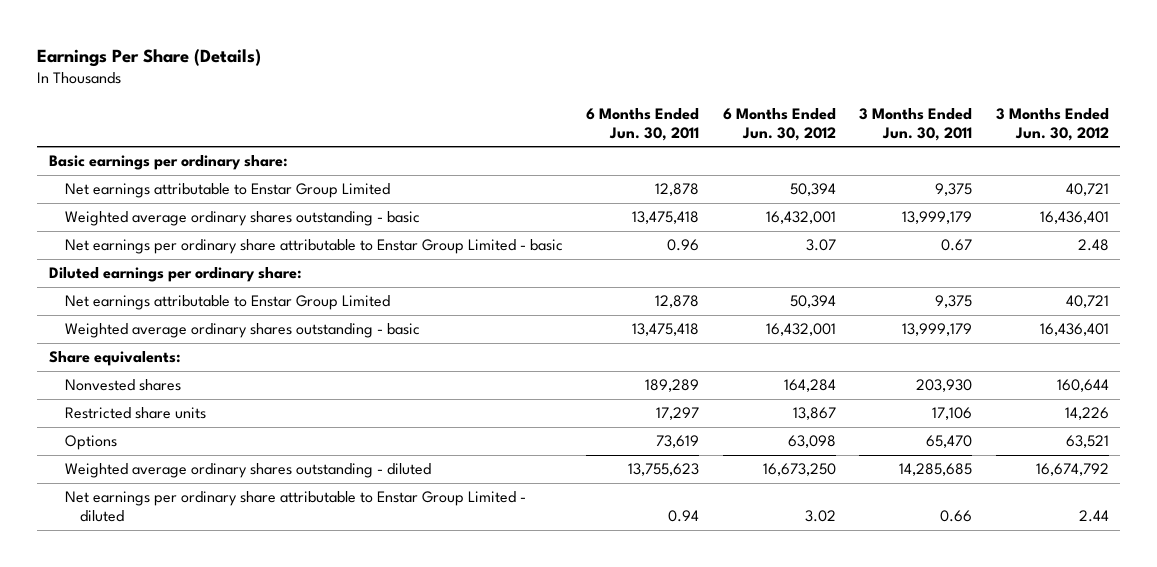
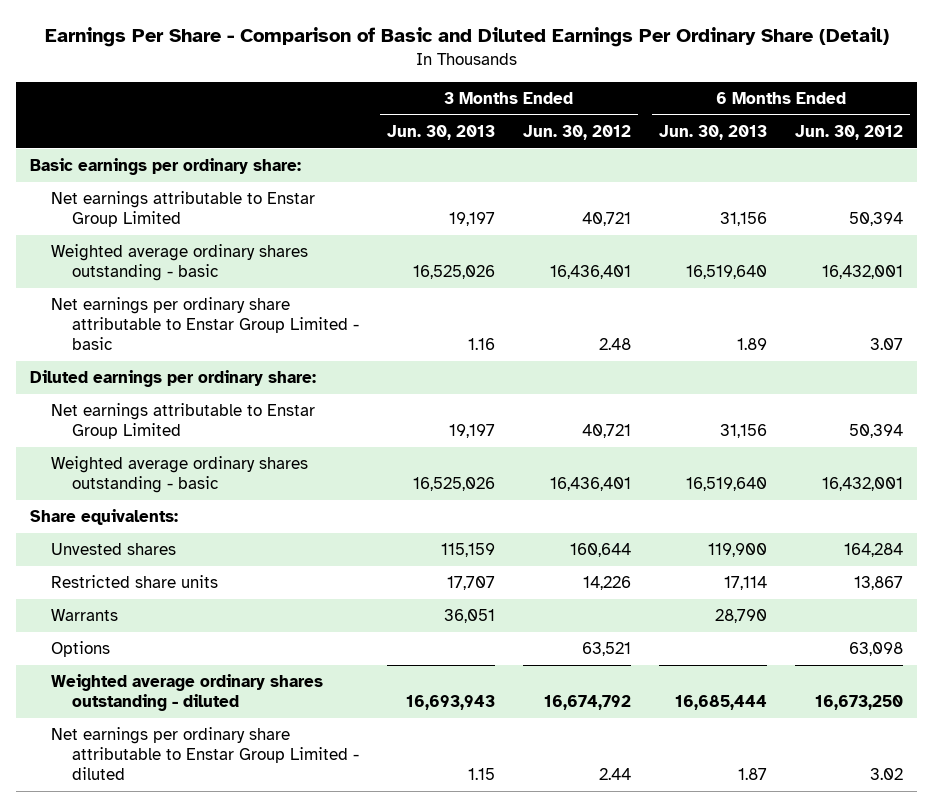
- Earnings Per Share (Details)
+ Earnings Per Share - Comparison of Basic and Diluted Earnings Per Ordinary Share (Detail)
- | 6 Months Ended Jun. 30, 2011 | 6 Months Ended Jun. 30, 2012 | 3 Months Ended Jun. 30, 2011 | 3 Months Ended Jun. 30, 2012
+ | 3 Months Ended Jun. 30, 2013 | 3 Months Ended Jun. 30, 2012 | 6 Months Ended Jun. 30, 2013 | 6 Months Ended Jun. 30, 2012
- Nonvested shares | 189,289 | 164,284 | 203,930 | 160,644
+ Unvested shares | 115,159 | 160,644 | 119,900 | 164,284
+ Warrants | 36,051 | | 28,790 |

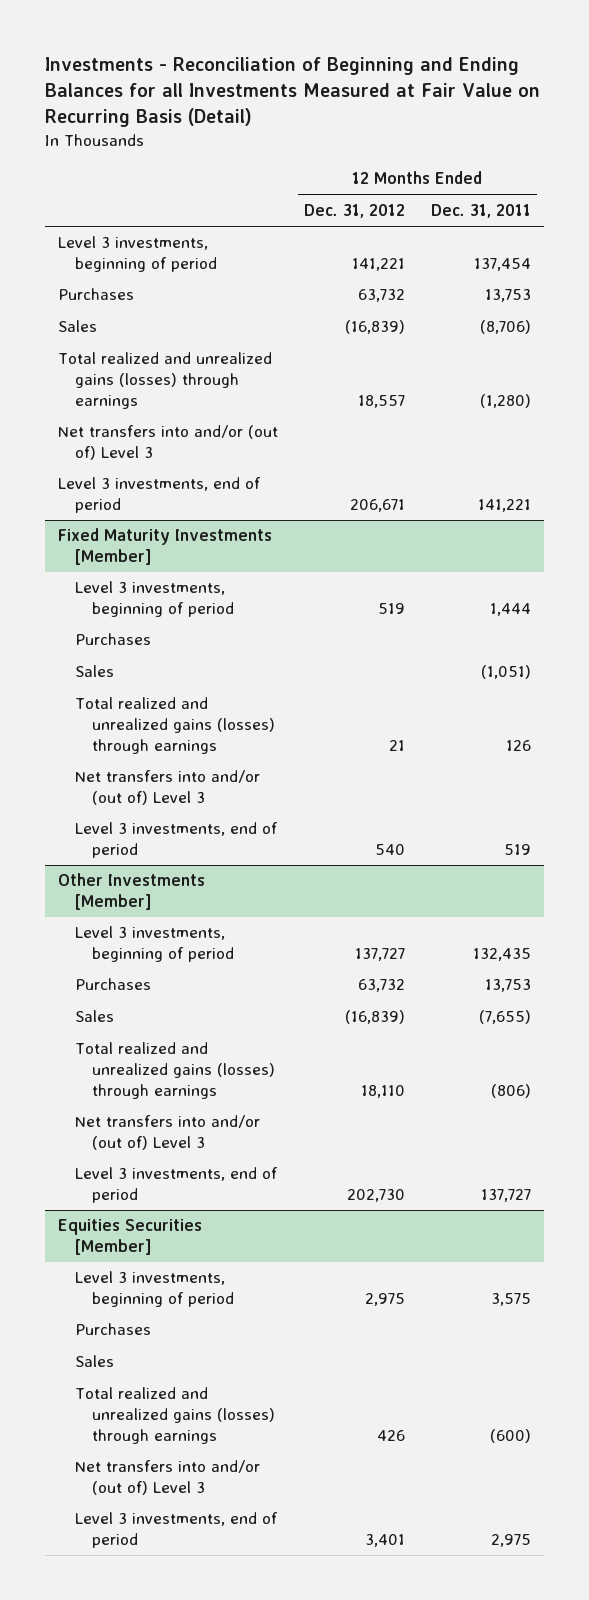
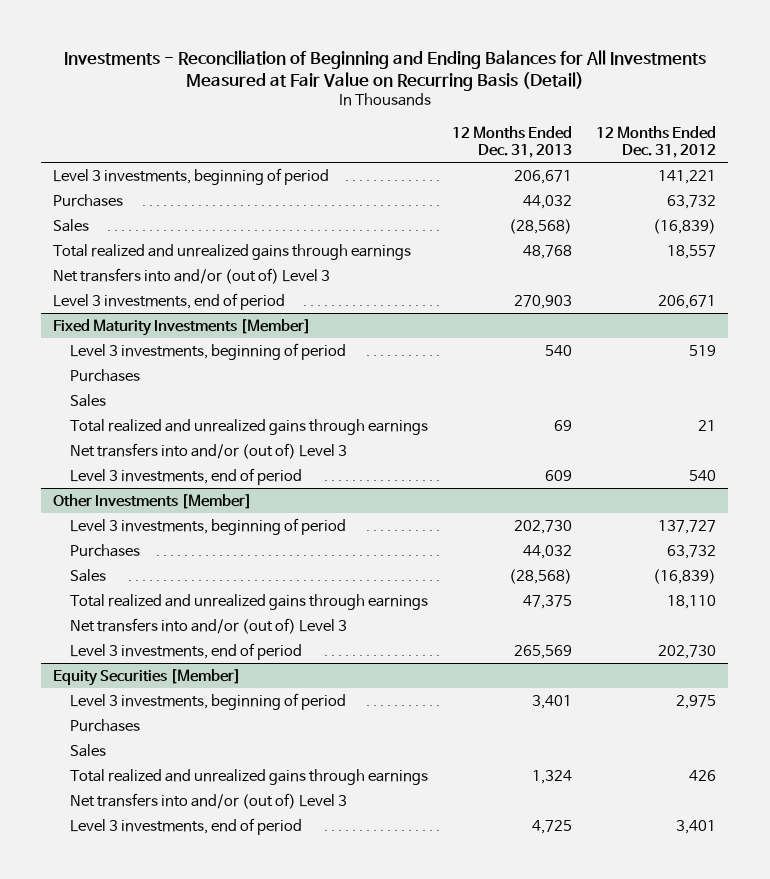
- Investments - Reconciliation of Beginning and Ending Balances for all Investments Measured at Fair Value on Recurring Basis (Detail)
+ Investments - Reconciliation of Beginning and Ending Balances for All Investments Measured at Fair Value on Recurring Basis (Detail)
- | 12 Months Ended Dec. 31, 2012 | 12 Months Ended Dec. 31, 2011
+ | 12 Months Ended Dec. 31, 2013 | 12 Months Ended Dec. 31, 2012
- Total realized and unrealized gains (losses) through earnings | 18,557 | (1,280)
+ Total realized and unrealized gains through earnings | 48,768 | 18,557
@ Fixed Maturity Investments [Member]
- Total realized and unrealized gains (losses) through earnings | 21 | 126
+ Total realized and unrealized gains through earnings | 69 | 21
@ Other Investments [Member]
- Total realized and unrealized gains (losses) through earnings | 18,110 | (806)
+ Total realized and unrealized gains through earnings | 47,375 | 18,110
- Equities Securities [Member]
+ Equity Securities [Member]
- Total realized and unrealized gains (losses) through earnings | 426 | (600)
+ Total realized and unrealized gains through earnings | 1,324 | 426

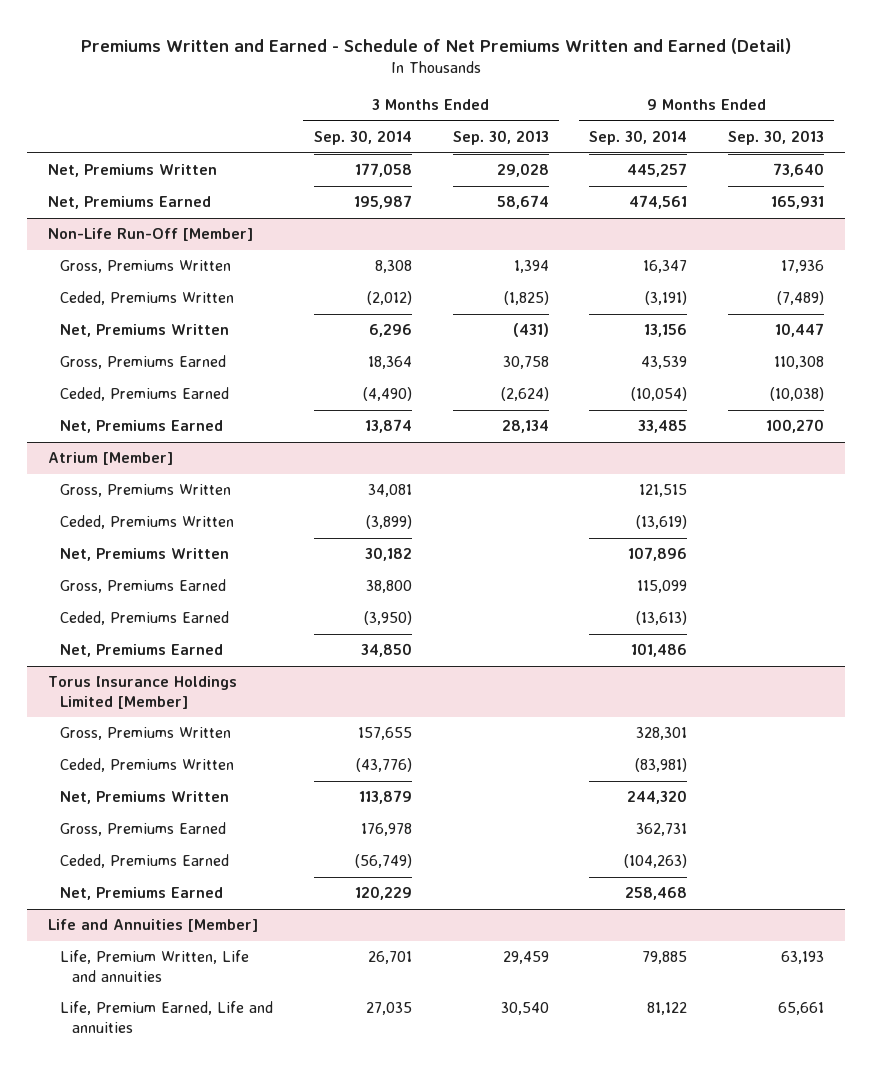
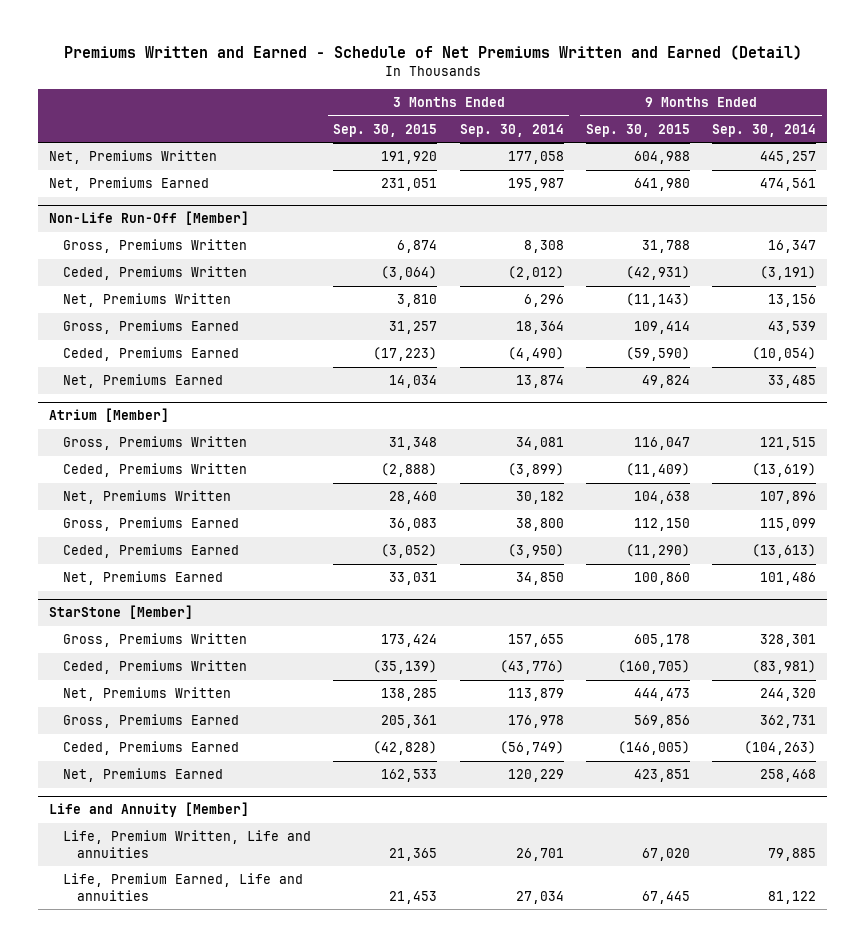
- | 3 Months Ended Sep. 30, 2014 | 3 Months Ended Sep. 30, 2013 | 9 Months Ended Sep. 30, 2014 | 9 Months Ended Sep. 30, 2013
+ | 3 Months Ended Sep. 30, 2015 | 3 Months Ended Sep. 30, 2014 | 9 Months Ended Sep. 30, 2015 | 9 Months Ended Sep. 30, 2014
- Torus Insurance Holdings Limited [Member]
+ StarStone [Member]
- Life and Annuities [Member]
+ Life and Annuity [Member]
- Life, Premium Earned, Life and annuities | 27,035 | 30,540 | 81,122 | 65,661
+ Life, Premium Earned, Life and annuities | 21,453 | 27,034 | 67,445 | 81,122

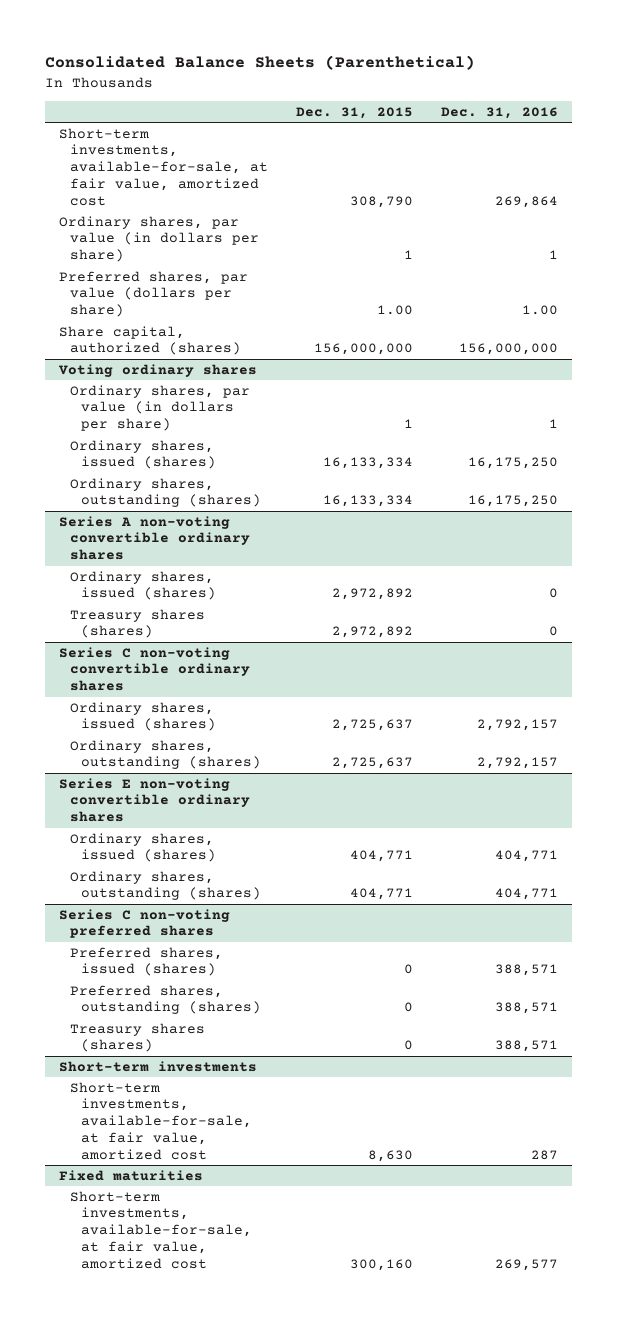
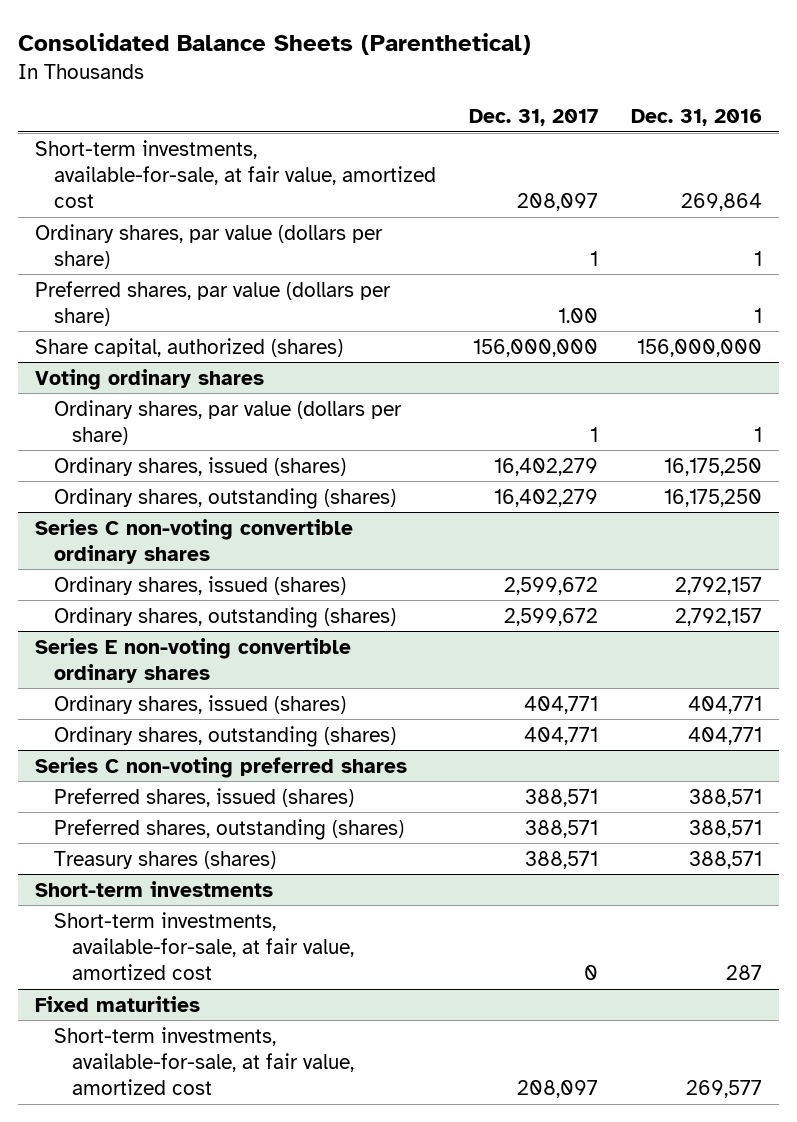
- | Dec. 31, 2015 | Dec. 31, 2016
+ | Dec. 31, 2017 | Dec. 31, 2016
- Ordinary shares, par value (in dollars per share) | 1 | 1
- Preferred shares, par value (dollars per share) | 1.00 | 1.00
+ Ordinary shares, par value (dollars per share) | 1 | 1
+ Preferred shares, par value (dollars per share) | 1.00 | 1
@ Voting ordinary shares
- Ordinary shares, par value (in dollars per share) | 1 | 1
+ Ordinary shares, par value (dollars per share) | 1 | 1
- Series A non-voting convertible ordinary shares
- Ordinary shares, issued (shares) | 2,972,892 | 0
- Treasury shares (shares) | 2,972,892 | 0

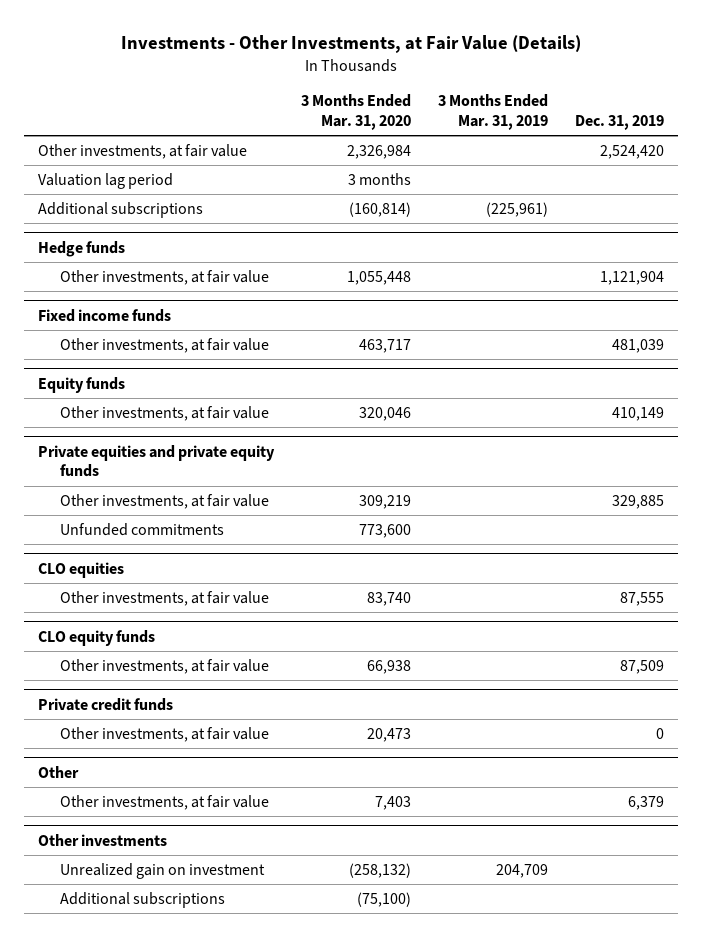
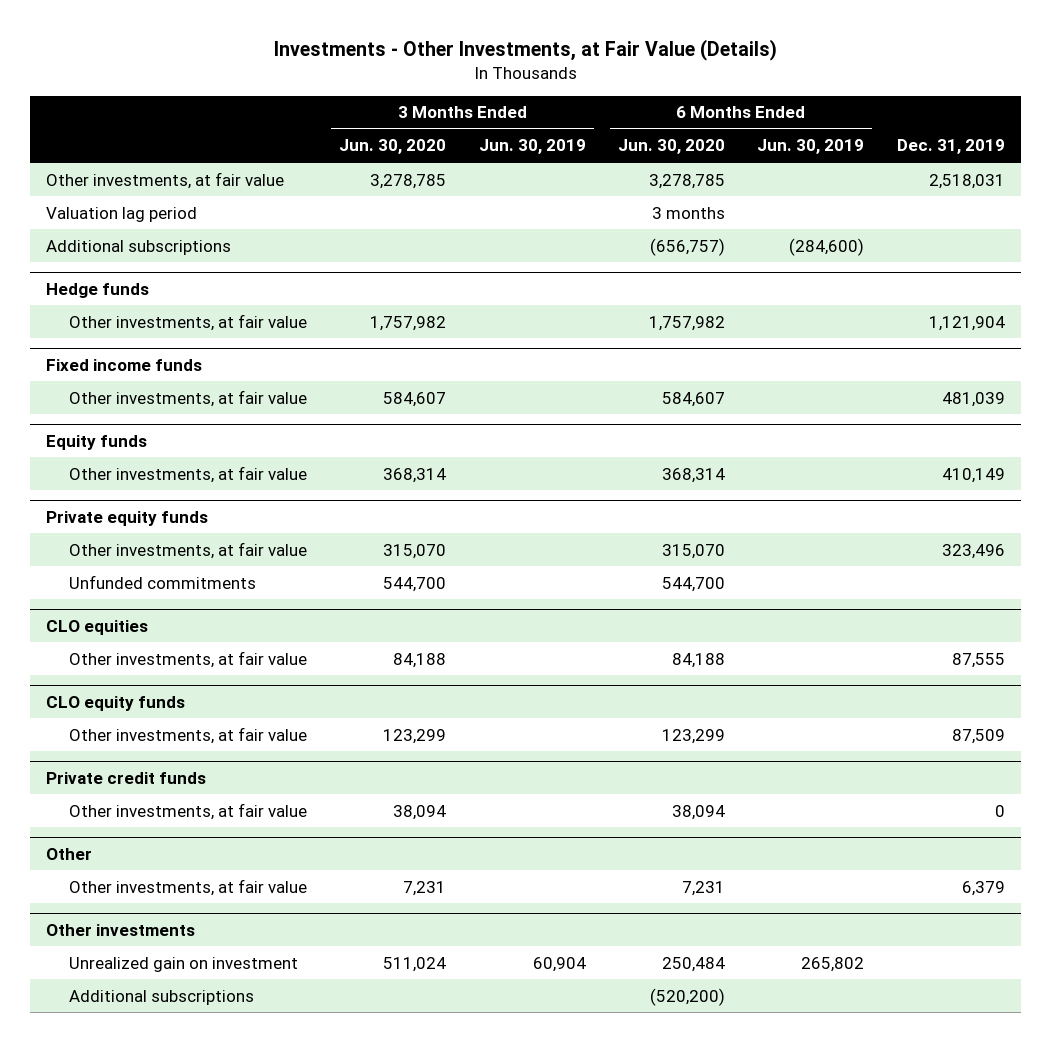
- | 3 Months Ended Mar. 31, 2020 | 3 Months Ended Mar. 31, 2019 | Dec. 31, 2019
+ | 3 Months Ended Jun. 30, 2020 | 3 Months Ended Jun. 30, 2019 | 6 Months Ended Jun. 30, 2020 | 6 Months Ended Jun. 30, 2019 | Dec. 31, 2019
- Other investments, at fair value | 2,326,984 | | 2,524,420
+ Other investments, at fair value | 3,278,785 | | 3,278,785 | | 2,518,031
- Private equities and private equity funds
- Other investments, at fair value | 309,219 | | 329,885
+ Private equity funds
+ Other investments, at fair value | 315,070 | | 315,070 | | 323,496

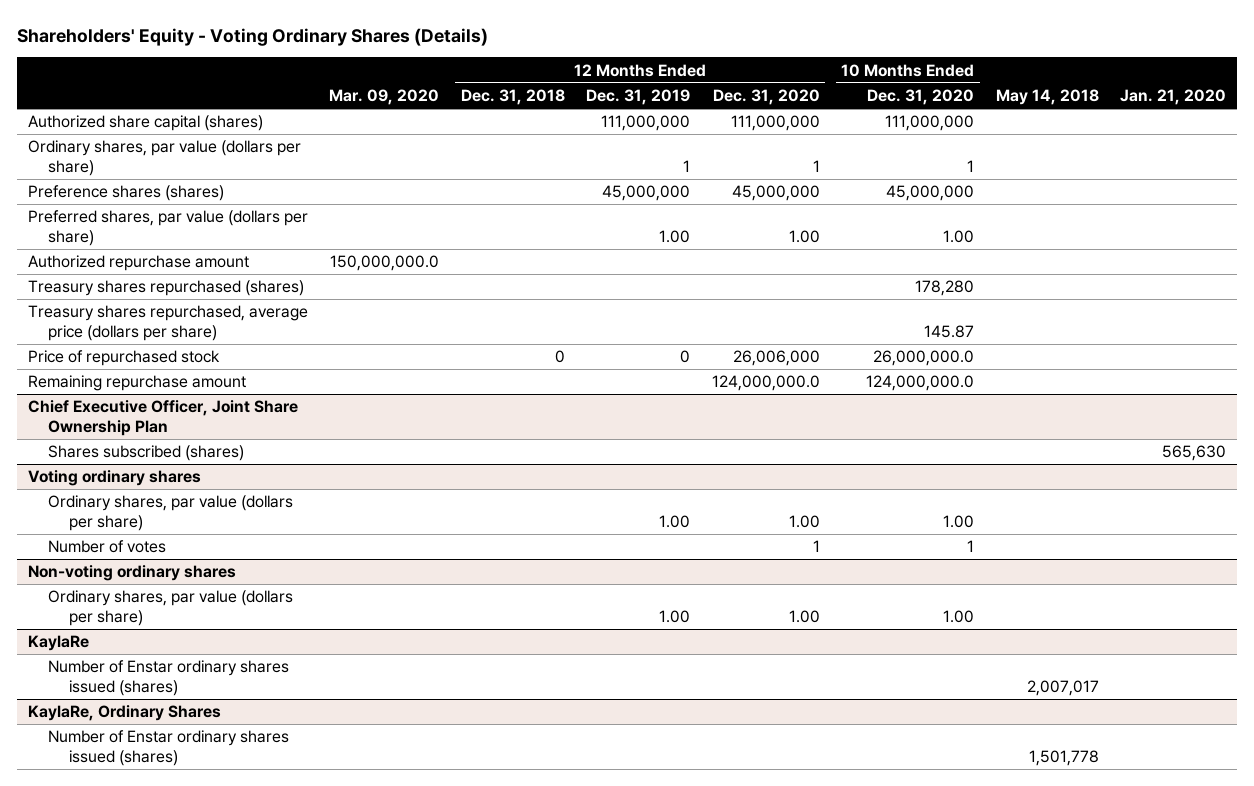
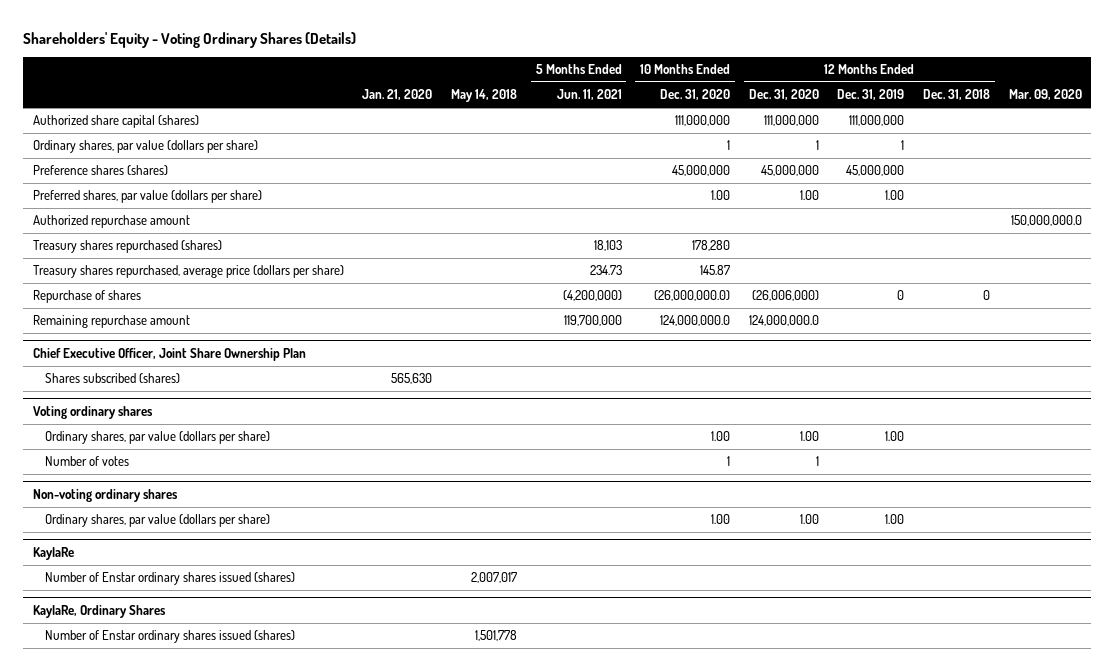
- | Mar. 09, 2020 | 12 Months Ended Dec. 31, 2018 | 12 Months Ended Dec. 31, 2019 | 12 Months Ended Dec. 31, 2020 | 10 Months Ended Dec. 31, 2020 | May 14, 2018 | Jan. 21, 2020
+ | Jan. 21, 2020 | May 14, 2018 | 5 Months Ended Jun. 11, 2021 | 10 Months Ended Dec. 31, 2020 | 12 Months Ended Dec. 31, 2020 | 12 Months Ended Dec. 31, 2019 | 12 Months Ended Dec. 31, 2018 | Mar. 09, 2020
- Price of repurchased stock | | 0 | 0 | 26,006,000 | 26,000,000.0 | |
+ Repurchase of shares | | | (4,200,000) | (26,000,000.0) | (26,006,000) | 0 | 0 |

